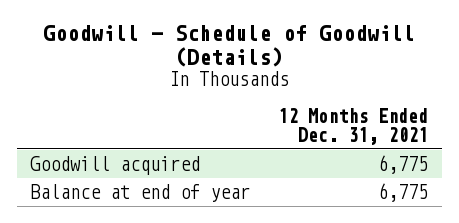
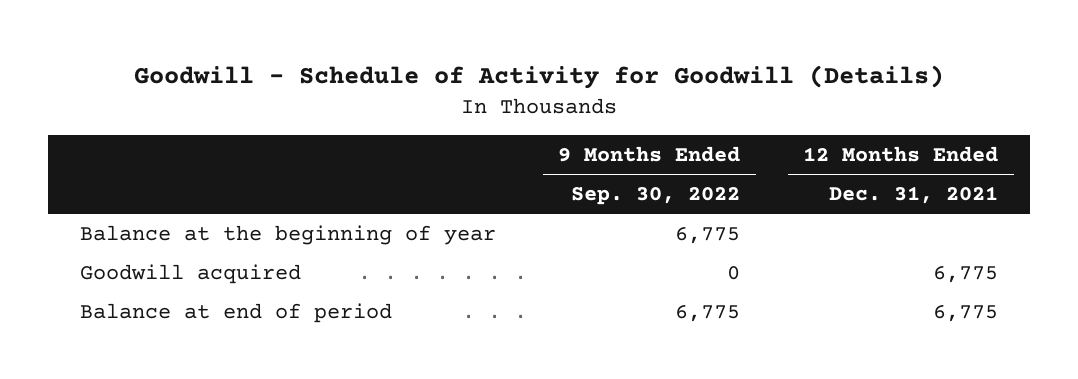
- Goodwill - Schedule of Goodwill (Details)
+ Goodwill - Schedule of Activity for Goodwill (Details)
- | 12 Months Ended Dec. 31, 2021
+ | 9 Months Ended Sep. 30, 2022 | 12 Months Ended Dec. 31, 2021
+ Balance at the beginning of year | 6,775 |
- Balance at end of year | 6,775
+ Balance at end of period | 6,775 | 6,775

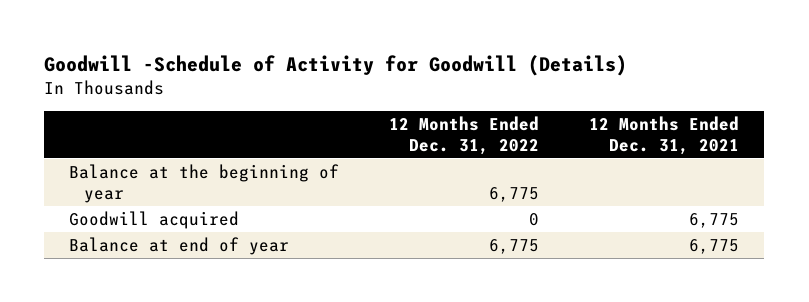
- Goodwill - Schedule of Activity for Goodwill (Details)
+ Goodwill -Schedule of Activity for Goodwill (Details)
- | 9 Months Ended Sep. 30, 2022 | 12 Months Ended Dec. 31, 2021
+ | 12 Months Ended Dec. 31, 2022 | 12 Months Ended Dec. 31, 2021
- Balance at end of period | 6,775 | 6,775
+ Balance at end of year | 6,775 | 6,775

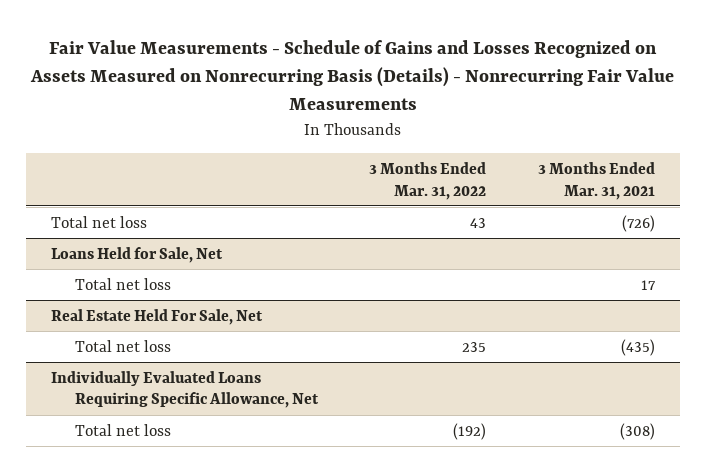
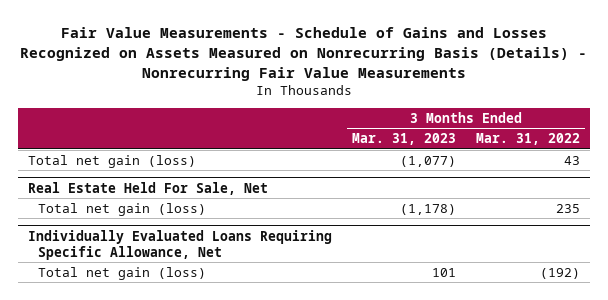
- | 3 Months Ended Mar. 31, 2022 | 3 Months Ended Mar. 31, 2021
+ | 3 Months Ended Mar. 31, 2023 | 3 Months Ended Mar. 31, 2022
- Total net loss | 43 | (726)
- Loans Held for Sale, Net
- Total net loss | | 17
+ Total net gain (loss) | (1,077) | 43
@ Real Estate Held For Sale, Net
- Total net loss | 235 | (435)
+ Total net gain (loss) | (1,178) | 235
@ Individually Evaluated Loans Requiring Specific Allowance, Net
- Total net loss | (192) | (308)
+ Total net gain (loss) | 101 | (192)

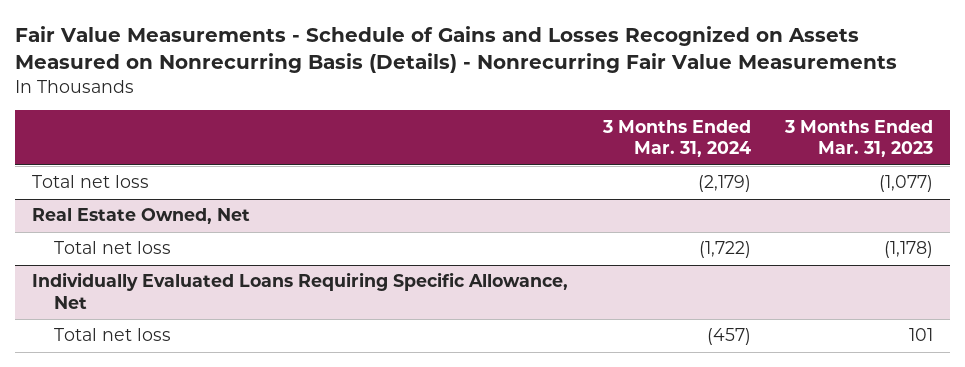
- | 3 Months Ended Mar. 31, 2023 | 3 Months Ended Mar. 31, 2022
+ | 3 Months Ended Mar. 31, 2024 | 3 Months Ended Mar. 31, 2023
- Total net gain (loss) | (1,077) | 43
- Real Estate Held For Sale, Net
- Total net gain (loss) | (1,178) | 235
+ Total net loss | (2,179) | (1,077)
+ Real Estate Owned, Net
+ Total net loss | (1,722) | (1,178)
@ Individually Evaluated Loans Requiring Specific Allowance, Net
- Total net gain (loss) | 101 | (192)
+ Total net loss | (457) | 101

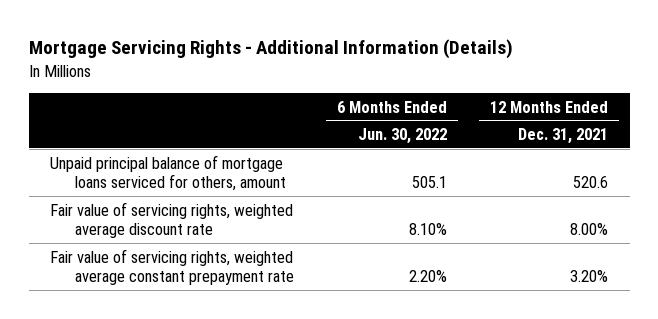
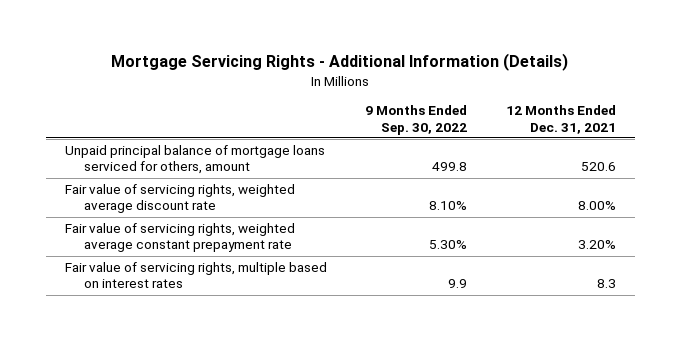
- | 6 Months Ended Jun. 30, 2022 | 12 Months Ended Dec. 31, 2021
+ | 9 Months Ended Sep. 30, 2022 | 12 Months Ended Dec. 31, 2021
+ Fair value of servicing rights, multiple based on interest rates | 9.9 | 8.3

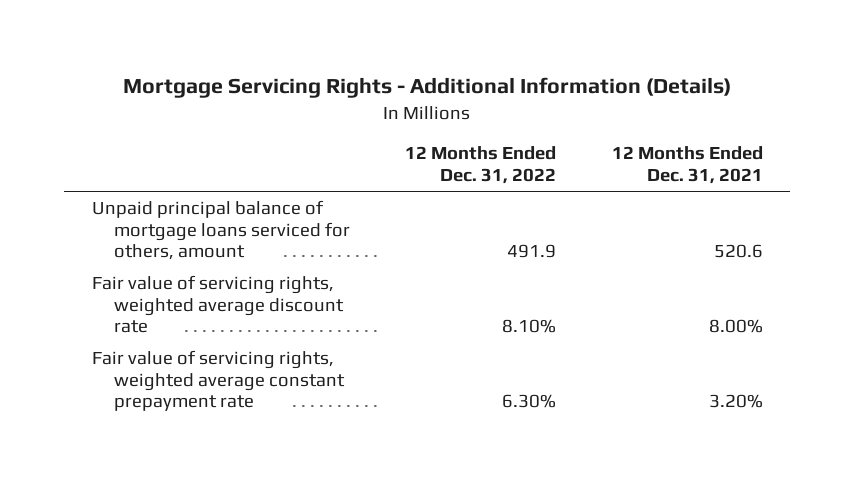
- | 9 Months Ended Sep. 30, 2022 | 12 Months Ended Dec. 31, 2021
+ | 12 Months Ended Dec. 31, 2022 | 12 Months Ended Dec. 31, 2021
- Fair value of servicing rights, multiple based on interest rates | 9.9 | 8.3

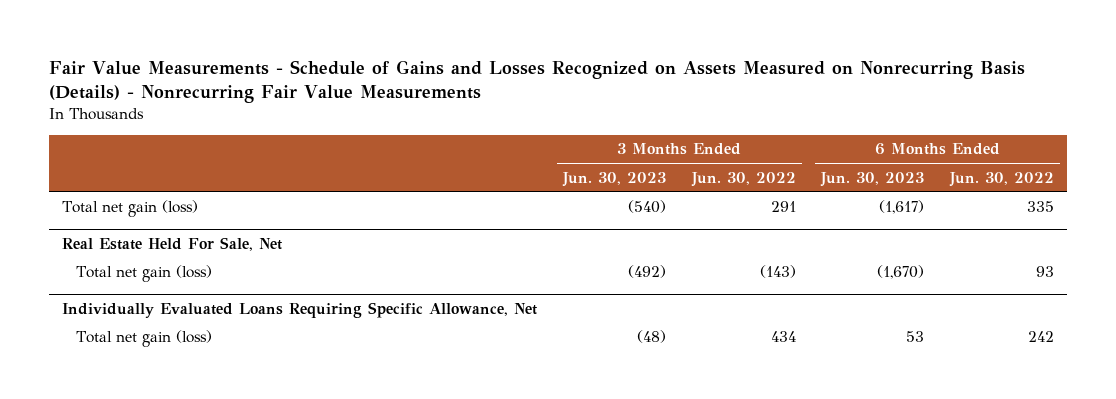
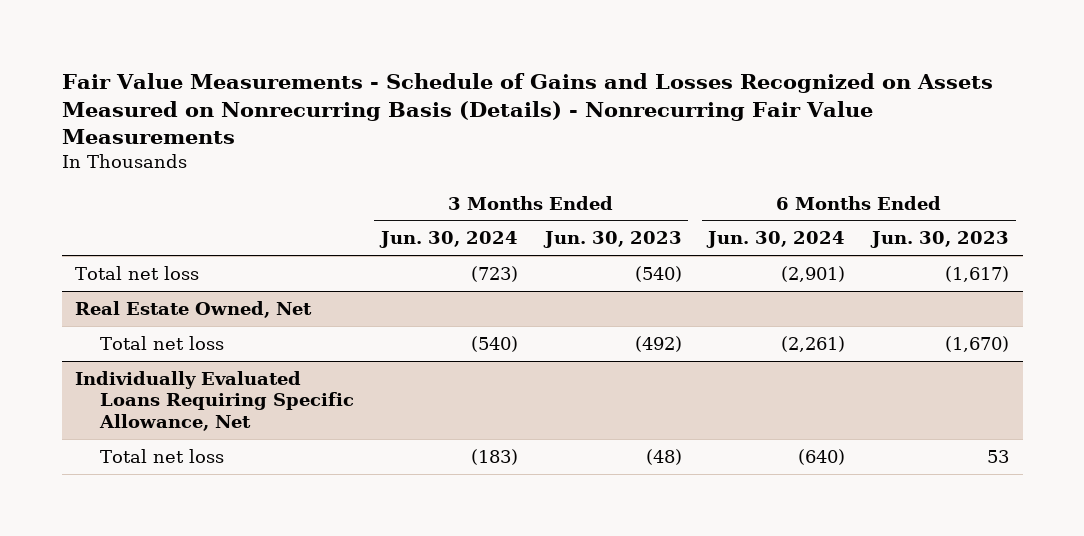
- | 3 Months Ended Jun. 30, 2023 | 3 Months Ended Jun. 30, 2022 | 6 Months Ended Jun. 30, 2023 | 6 Months Ended Jun. 30, 2022
+ | 3 Months Ended Jun. 30, 2024 | 3 Months Ended Jun. 30, 2023 | 6 Months Ended Jun. 30, 2024 | 6 Months Ended Jun. 30, 2023
- Total net gain (loss) | (540) | 291 | (1,617) | 335
- Real Estate Held For Sale, Net
- Total net gain (loss) | (492) | (143) | (1,670) | 93
+ Total net loss | (723) | (540) | (2,901) | (1,617)
+ Real Estate Owned, Net
+ Total net loss | (540) | (492) | (2,261) | (1,670)
@ Individually Evaluated Loans Requiring Specific Allowance, Net
- Total net gain (loss) | (48) | 434 | 53 | 242
+ Total net loss | (183) | (48) | (640) | 53

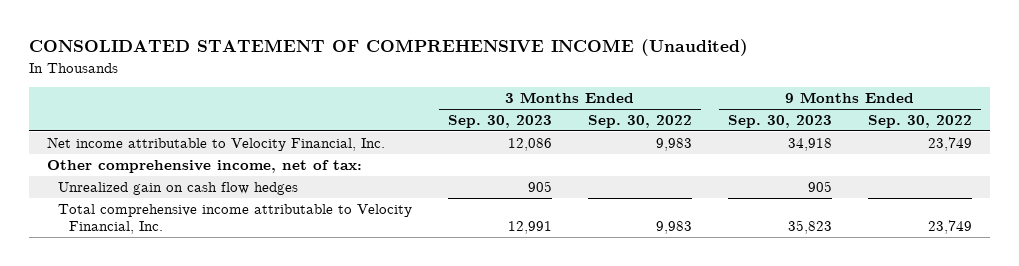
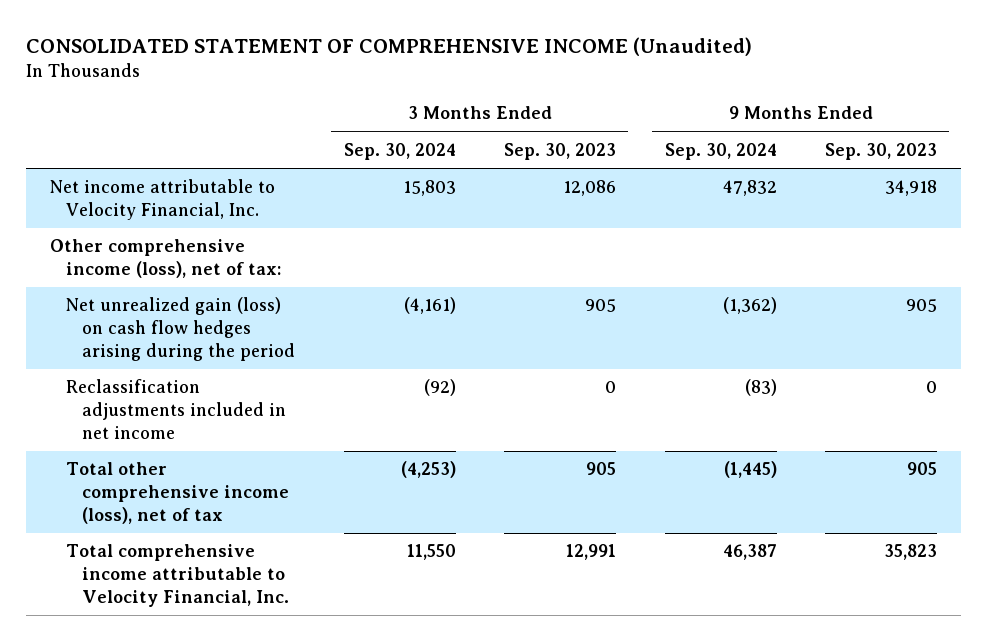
- | 3 Months Ended Sep. 30, 2023 | 3 Months Ended Sep. 30, 2022 | 9 Months Ended Sep. 30, 2023 | 9 Months Ended Sep. 30, 2022
+ | 3 Months Ended Sep. 30, 2024 | 3 Months Ended Sep. 30, 2023 | 9 Months Ended Sep. 30, 2024 | 9 Months Ended Sep. 30, 2023
- Other comprehensive income, net of tax:
- Unrealized gain on cash flow hedges | 905 | | 905 |
+ Other comprehensive income (loss), net of tax:
+ Net unrealized gain (loss) on cash flow hedges arising during the period | (4,161) | 905 | (1,362) | 905
+ Reclassification adjustments included in net income | (92) | 0 | (83) | 0
+ Total other comprehensive income (loss), net of tax | (4,253) | 905 | (1,445) | 905

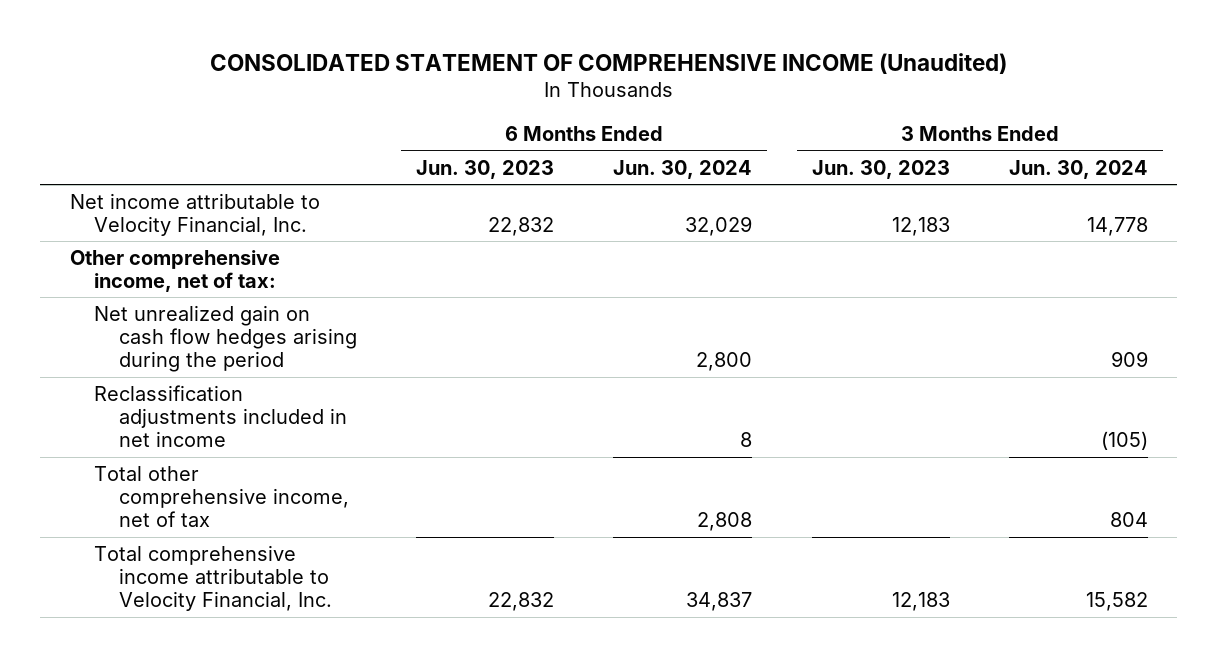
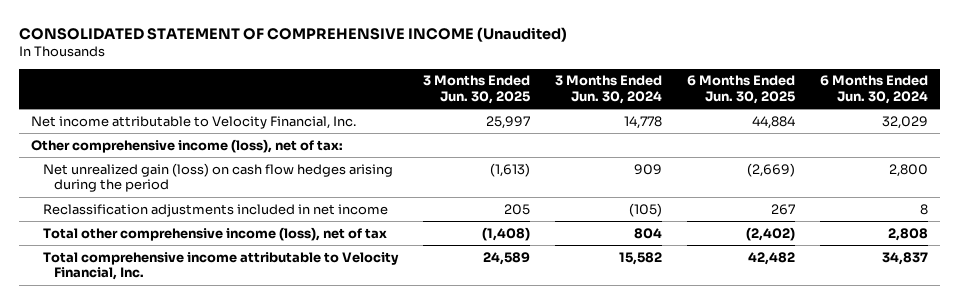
- | 6 Months Ended Jun. 30, 2023 | 6 Months Ended Jun. 30, 2024 | 3 Months Ended Jun. 30, 2023 | 3 Months Ended Jun. 30, 2024
+ | 3 Months Ended Jun. 30, 2025 | 3 Months Ended Jun. 30, 2024 | 6 Months Ended Jun. 30, 2025 | 6 Months Ended Jun. 30, 2024
- Other comprehensive income, net of tax:
- Net unrealized gain on cash flow hedges arising during the period | | 2,800 | | 909
+ Other comprehensive income (loss), net of tax:
+ Net unrealized gain (loss) on cash flow hedges arising during the period | (1,613) | 909 | (2,669) | 2,800
- Total other comprehensive income, net of tax | | 2,808 | | 804
+ Total other comprehensive income (loss), net of tax | (1,408) | 804 | (2,402) | 2,808

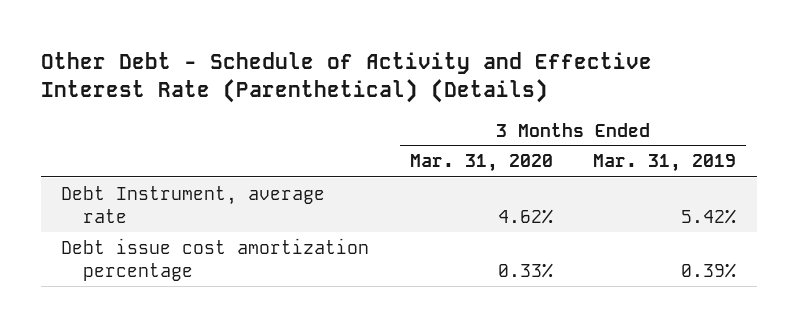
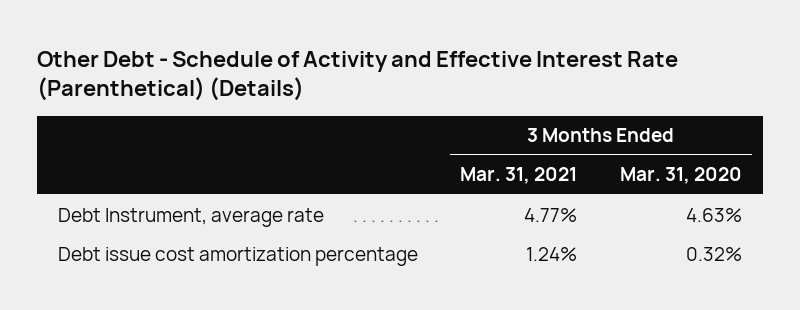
- | 3 Months Ended Mar. 31, 2020 | 3 Months Ended Mar. 31, 2019
+ | 3 Months Ended Mar. 31, 2021 | 3 Months Ended Mar. 31, 2020
- Debt Instrument, average rate | 4.62% | 5.42%
- Debt issue cost amortization percentage | 0.33% | 0.39%
+ Debt Instrument, average rate | 4.77% | 4.63%
+ Debt issue cost amortization percentage | 1.24% | 0.32%

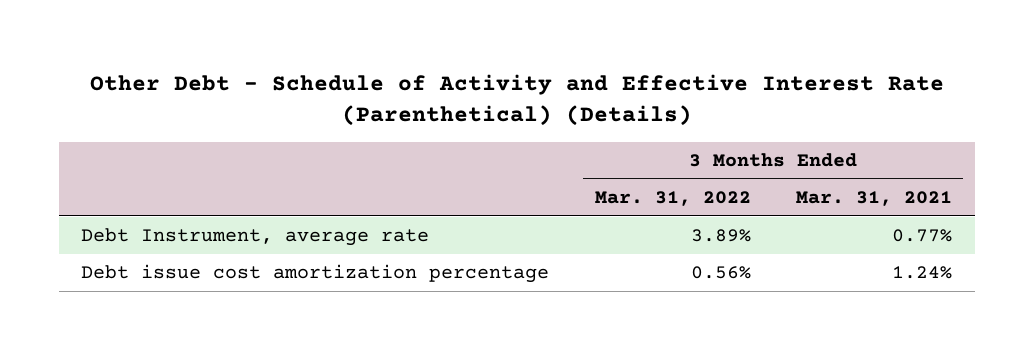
- | 3 Months Ended Mar. 31, 2021 | 3 Months Ended Mar. 31, 2020
+ | 3 Months Ended Mar. 31, 2022 | 3 Months Ended Mar. 31, 2021
- Debt Instrument, average rate | 4.77% | 4.63%
+ Debt Instrument, average rate | 3.89% | 0.77%

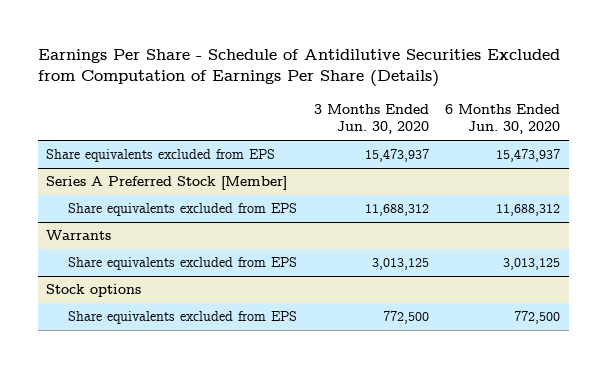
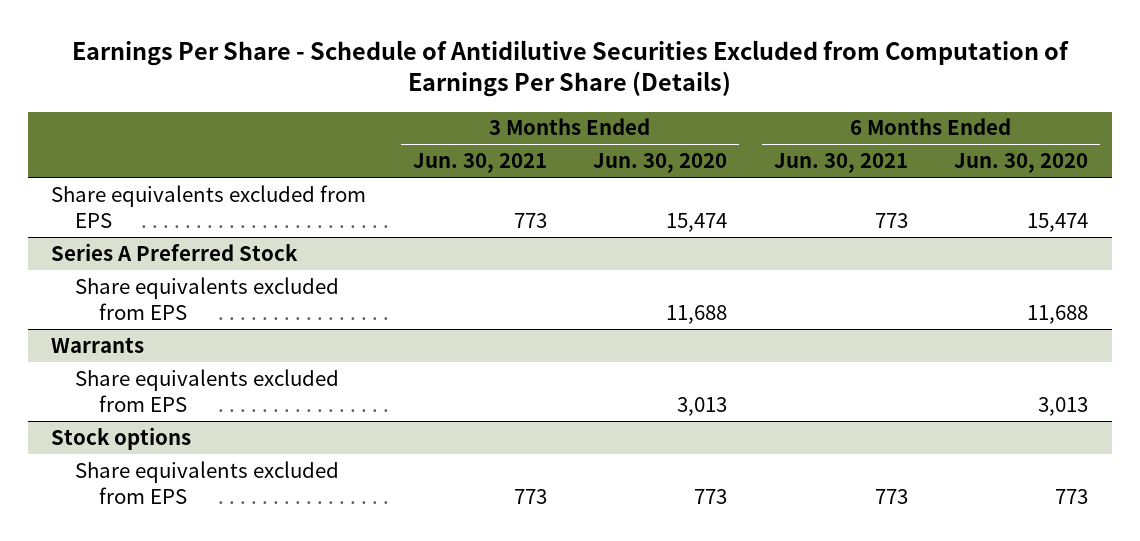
- | 3 Months Ended Jun. 30, 2020 | 6 Months Ended Jun. 30, 2020
+ | 3 Months Ended Jun. 30, 2021 | 3 Months Ended Jun. 30, 2020 | 6 Months Ended Jun. 30, 2021 | 6 Months Ended Jun. 30, 2020
- Share equivalents excluded from EPS | 15,473,937 | 15,473,937
- Series A Preferred Stock [Member]
- Share equivalents excluded from EPS | 11,688,312 | 11,688,312
+ Share equivalents excluded from EPS | 773 | 15,474 | 773 | 15,474
+ Series A Preferred Stock
+ Share equivalents excluded from EPS | | 11,688 | | 11,688
@ Warrants
- Share equivalents excluded from EPS | 3,013,125 | 3,013,125
+ Share equivalents excluded from EPS | | 3,013 | | 3,013
@ Stock options
- Share equivalents excluded from EPS | 772,500 | 772,500
+ Share equivalents excluded from EPS | 773 | 773 | 773 | 773

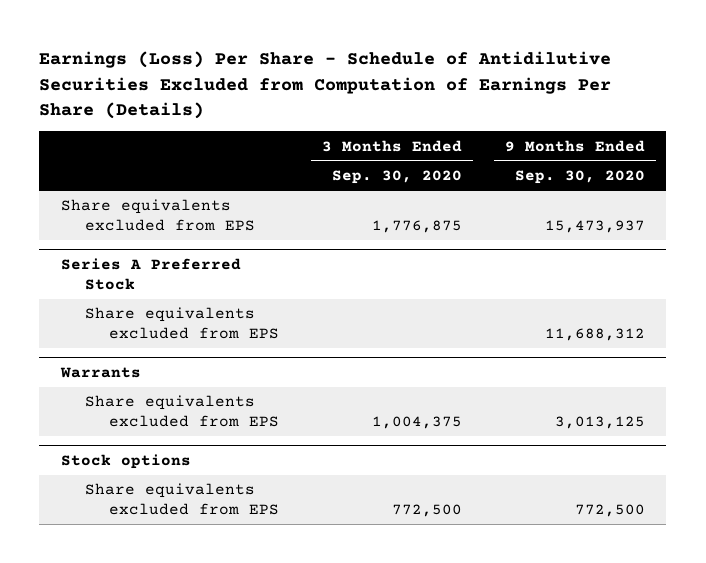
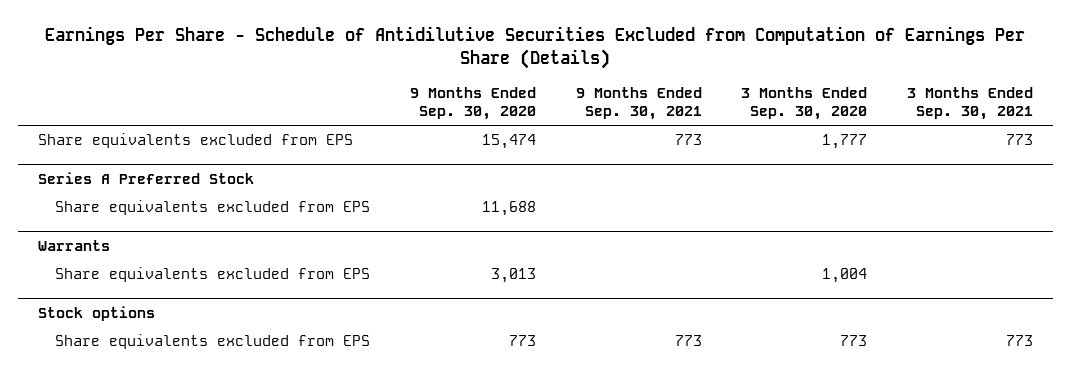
- Earnings (Loss) Per Share - Schedule of Antidilutive Securities Excluded from Computation of Earnings Per Share (Details)
+ Earnings Per Share - Schedule of Antidilutive Securities Excluded from Computation of Earnings Per Share (Details)
- | 3 Months Ended Sep. 30, 2020 | 9 Months Ended Sep. 30, 2020
+ | 9 Months Ended Sep. 30, 2020 | 9 Months Ended Sep. 30, 2021 | 3 Months Ended Sep. 30, 2020 | 3 Months Ended Sep. 30, 2021
- Share equivalents excluded from EPS | 1,776,875 | 15,473,937
+ Share equivalents excluded from EPS | 15,474 | 773 | 1,777 | 773
@ Series A Preferred Stock
- Share equivalents excluded from EPS | | 11,688,312
+ Share equivalents excluded from EPS | 11,688 | | |
@ Warrants
- Share equivalents excluded from EPS | 1,004,375 | 3,013,125
+ Share equivalents excluded from EPS | 3,013 | | 1,004 |
@ Stock options
- Share equivalents excluded from EPS | 772,500 | 772,500
+ Share equivalents excluded from EPS | 773 | 773 | 773 | 773

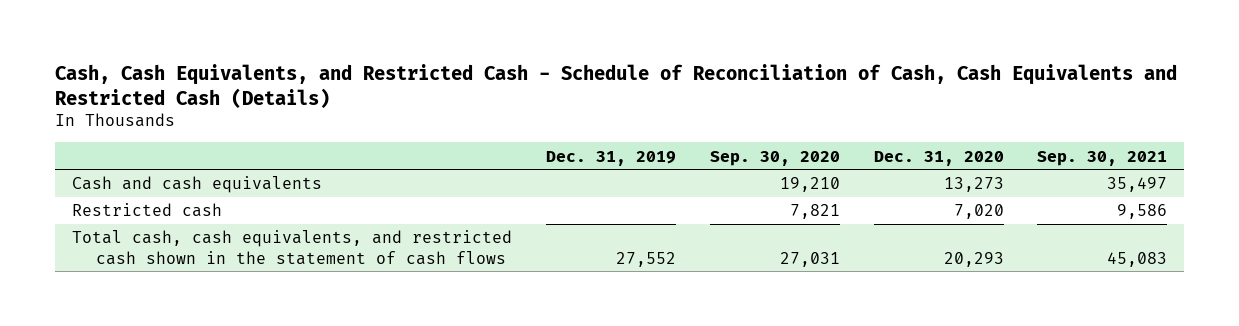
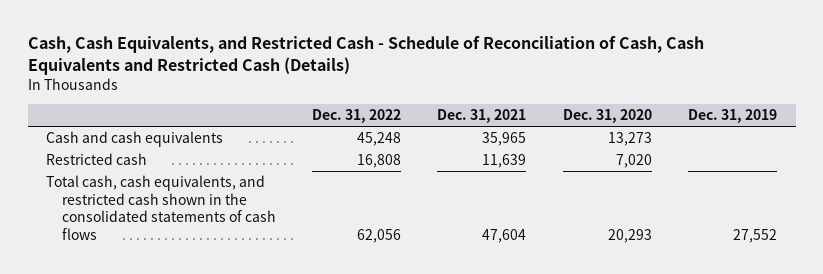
- | Dec. 31, 2019 | Sep. 30, 2020 | Dec. 31, 2020 | Sep. 30, 2021
+ | Dec. 31, 2022 | Dec. 31, 2021 | Dec. 31, 2020 | Dec. 31, 2019
- Total cash, cash equivalents, and restricted cash shown in the statement of cash flows | 27,552 | 27,031 | 20,293 | 45,083
+ Total cash, cash equivalents, and restricted cash shown in the consolidated statements of cash flows | 62,056 | 47,604 | 20,293 | 27,552

